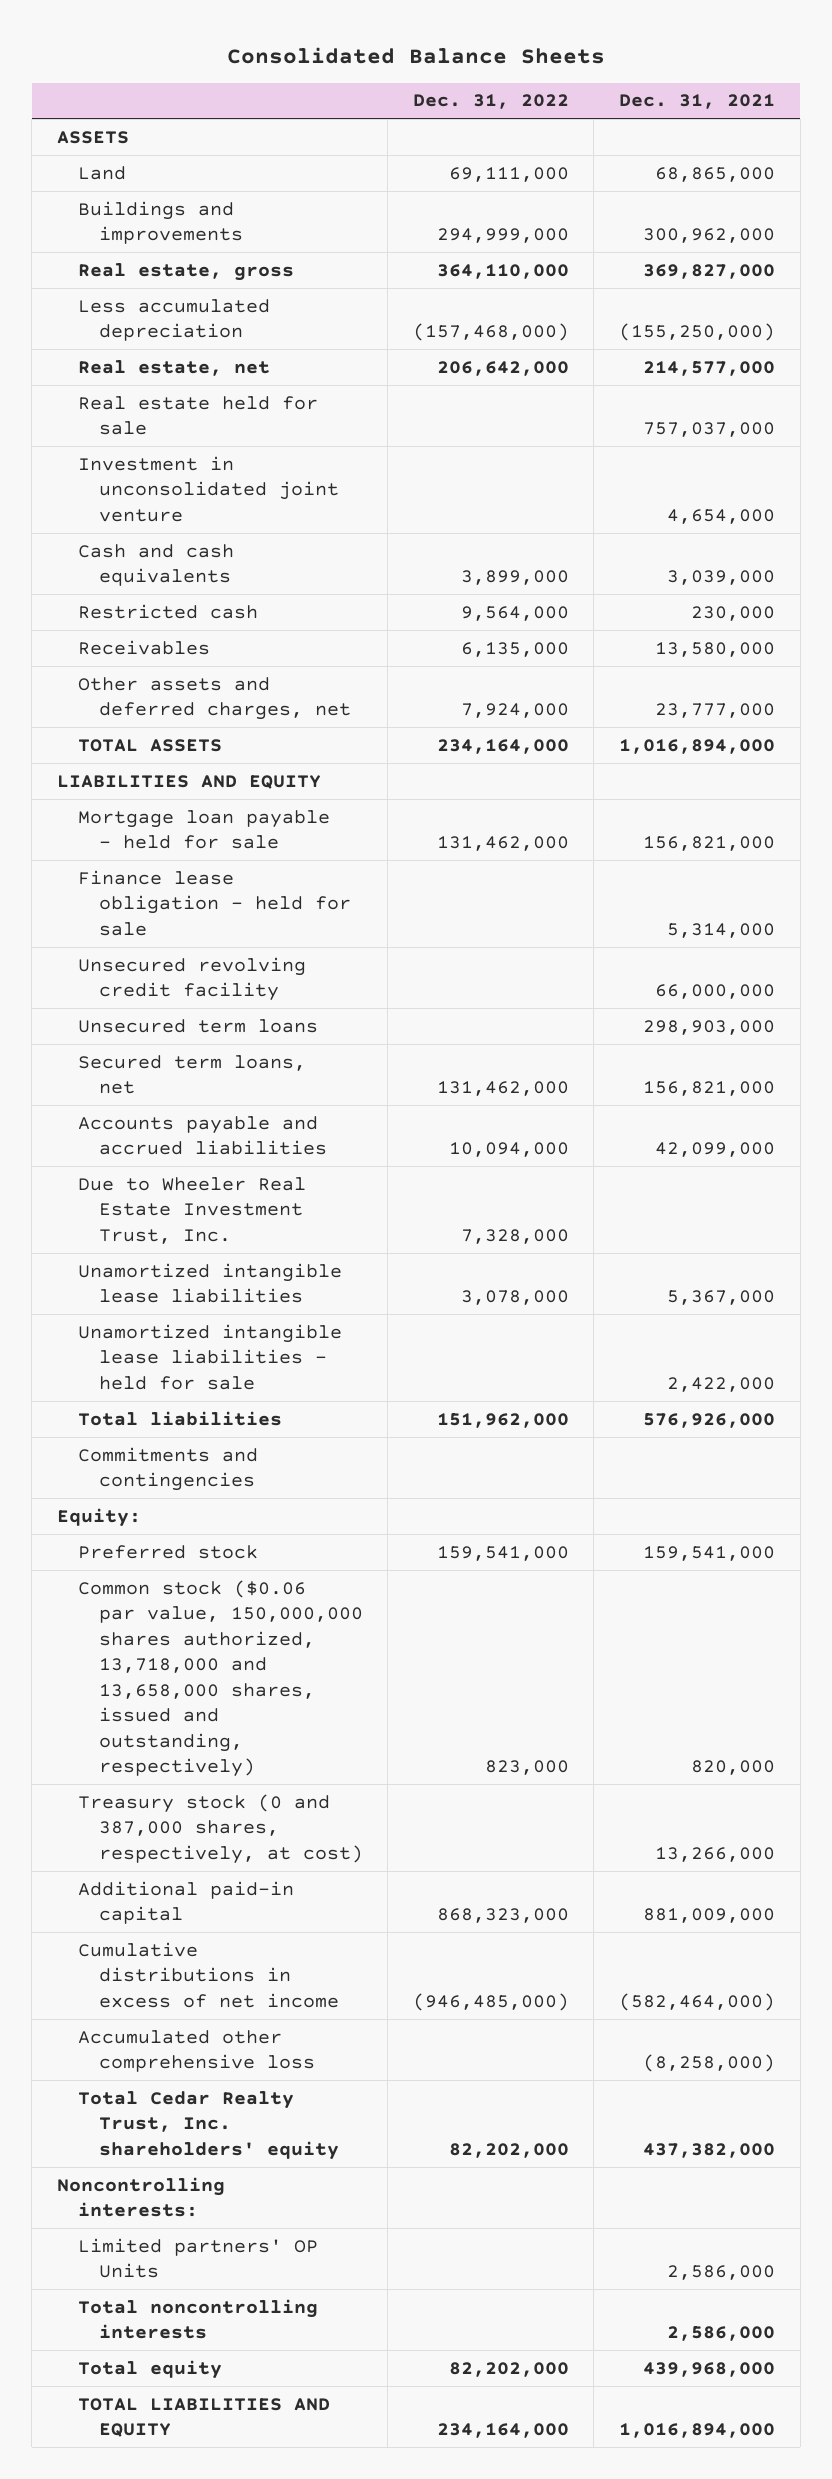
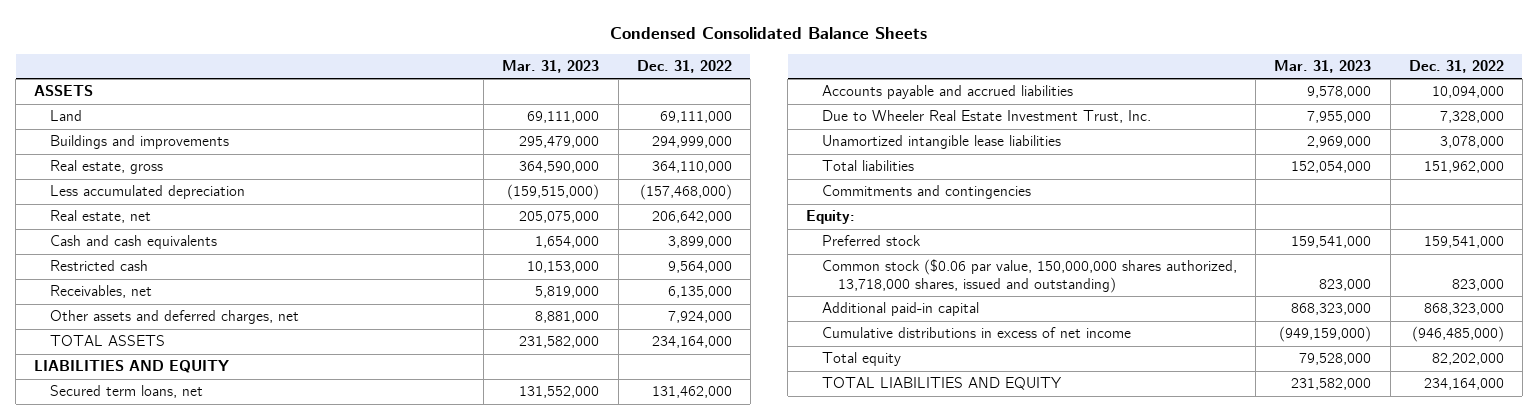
- Consolidated Balance Sheets
+ Condensed Consolidated Balance Sheets
- | Dec. 31, 2022 | Dec. 31, 2021
+ | Mar. 31, 2023 | Dec. 31, 2022
- Real estate held for sale | | 757,037,000
- Investment in unconsolidated joint venture | | 4,654,000
- Receivables | 6,135,000 | 13,580,000
+ Receivables, net | 5,819,000 | 6,135,000
- Mortgage loan payable - held for sale | 131,462,000 | 156,821,000
- Finance lease obligation - held for sale | | 5,314,000
- Unsecured revolving credit facility | | 66,000,000
- Unsecured term loans | | 298,903,000
- Unamortized intangible lease liabilities - held for sale | | 2,422,000
- Common stock ($0.06 par value, 150,000,000 shares authorized, 13,718,000 and 13,658,000 shares, issued and outstanding, respectively) | 823,000 | 820,000
- Treasury stock (0 and 387,000 shares, respectively, at cost) | | 13,266,000
+ Common stock ($0.06 par value, 150,000,000 shares authorized, 13,718,000 shares, issued and outstanding) | 823,000 | 823,000
- Accumulated other comprehensive loss | | (8,258,000)
- Total Cedar Realty Trust, Inc. shareholders' equity | 82,202,000 | 437,382,000
- Noncontrolling interests:
- Limited partners' OP Units | | 2,586,000
- Total noncontrolling interests | | 2,586,000

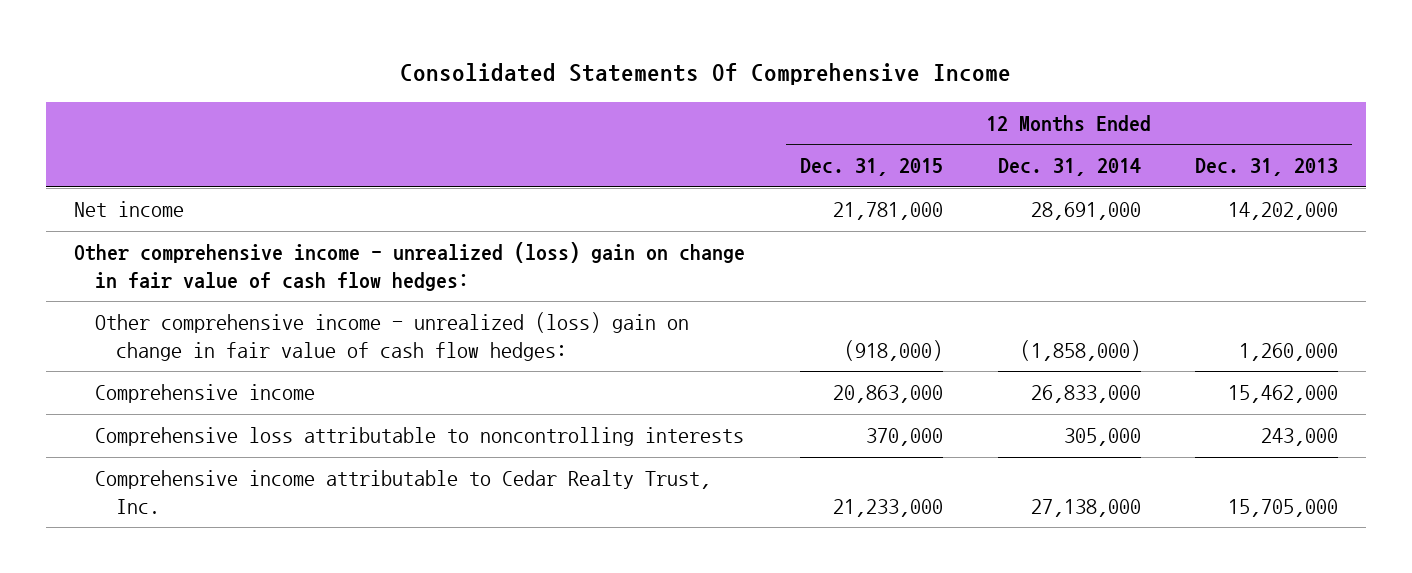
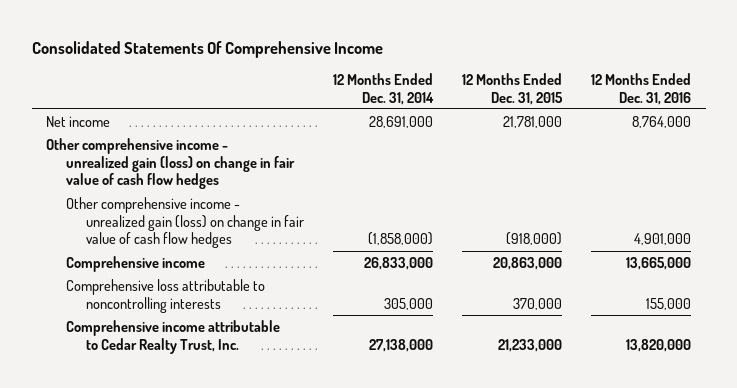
- | 12 Months Ended Dec. 31, 2015 | 12 Months Ended Dec. 31, 2014 | 12 Months Ended Dec. 31, 2013
+ | 12 Months Ended Dec. 31, 2014 | 12 Months Ended Dec. 31, 2015 | 12 Months Ended Dec. 31, 2016
- Other comprehensive income - unrealized (loss) gain on change in fair value of cash flow hedges:
- Other comprehensive income - unrealized (loss) gain on change in fair value of cash flow hedges: | (918,000) | (1,858,000) | 1,260,000
+ Other comprehensive income - unrealized gain (loss) on change in fair value of cash flow hedges
+ Other comprehensive income - unrealized gain (loss) on change in fair value of cash flow hedges | (1,858,000) | (918,000) | 4,901,000

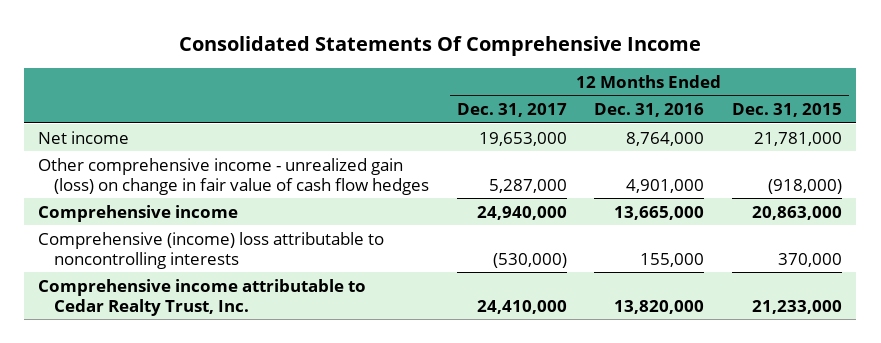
- | 12 Months Ended Dec. 31, 2014 | 12 Months Ended Dec. 31, 2015 | 12 Months Ended Dec. 31, 2016
+ | 12 Months Ended Dec. 31, 2017 | 12 Months Ended Dec. 31, 2016 | 12 Months Ended Dec. 31, 2015
- Other comprehensive income - unrealized gain (loss) on change in fair value of cash flow hedges
- Comprehensive loss attributable to noncontrolling interests | 305,000 | 370,000 | 155,000
+ Comprehensive (income) loss attributable to noncontrolling interests | (530,000) | 155,000 | 370,000

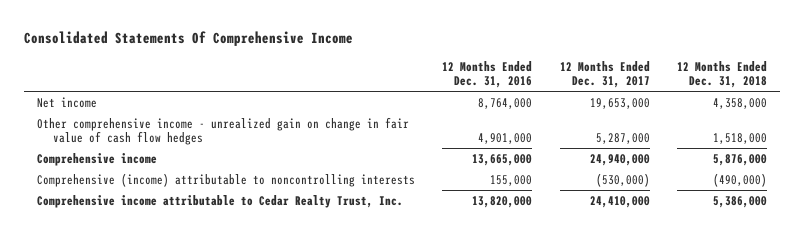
- | 12 Months Ended Dec. 31, 2017 | 12 Months Ended Dec. 31, 2016 | 12 Months Ended Dec. 31, 2015
+ | 12 Months Ended Dec. 31, 2016 | 12 Months Ended Dec. 31, 2017 | 12 Months Ended Dec. 31, 2018
- Other comprehensive income - unrealized gain (loss) on change in fair value of cash flow hedges | 5,287,000 | 4,901,000 | (918,000)
+ Other comprehensive income - unrealized gain on change in fair value of cash flow hedges | 4,901,000 | 5,287,000 | 1,518,000
- Comprehensive (income) loss attributable to noncontrolling interests | (530,000) | 155,000 | 370,000
+ Comprehensive (income) attributable to noncontrolling interests | 155,000 | (530,000) | (490,000)

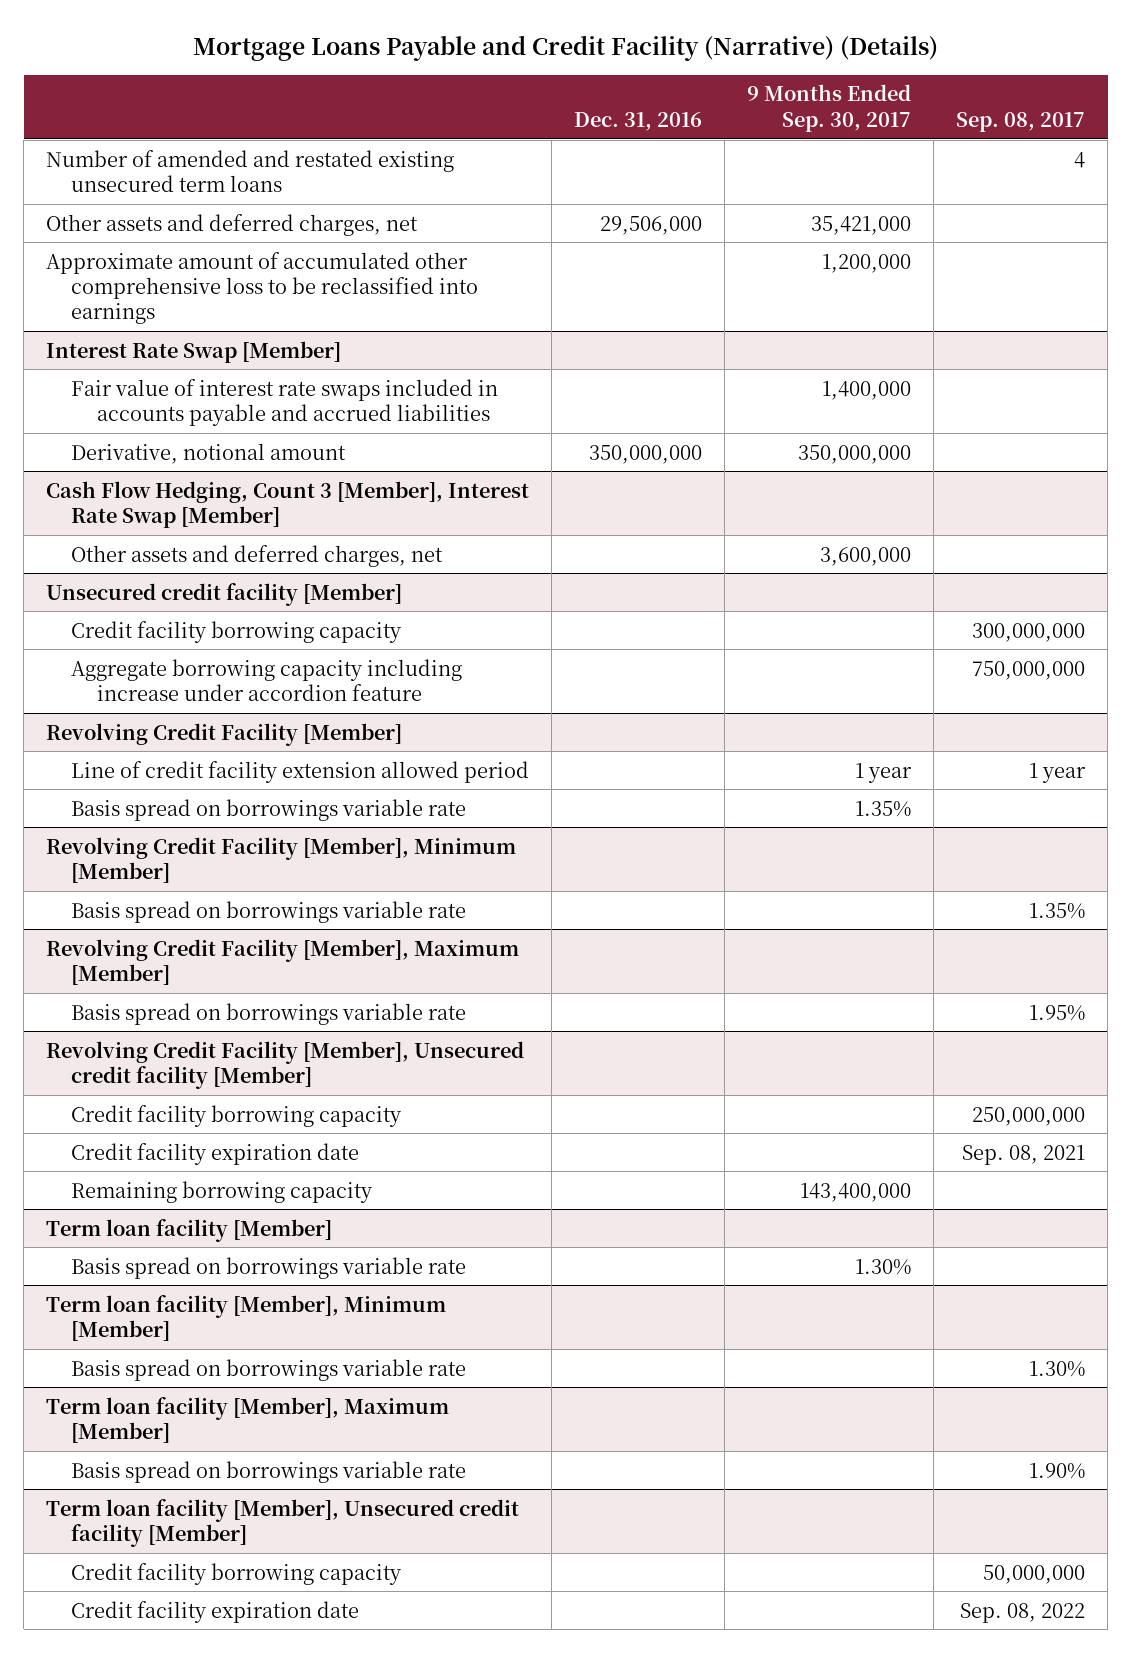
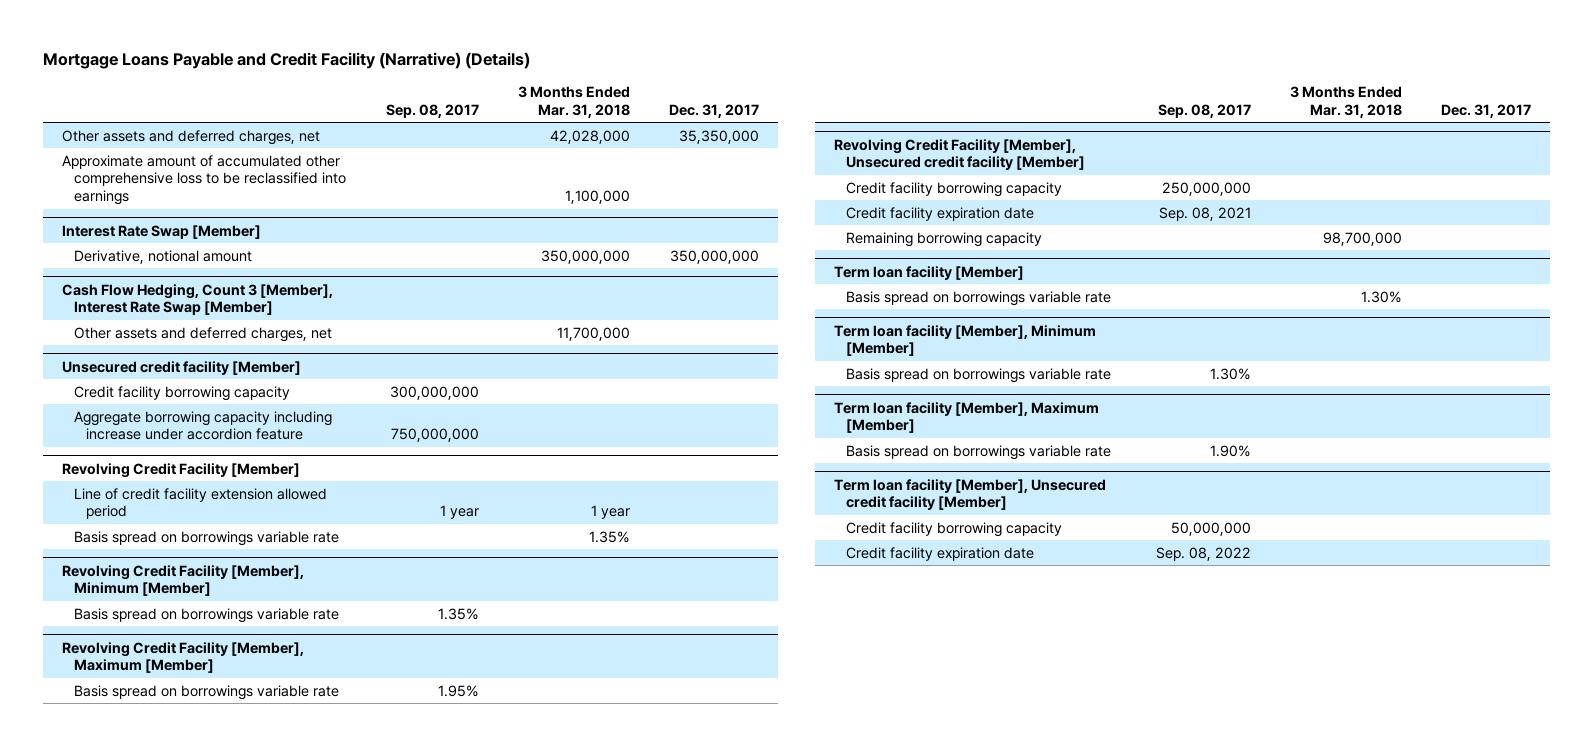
- | Dec. 31, 2016 | 9 Months Ended Sep. 30, 2017 | Sep. 08, 2017
+ | Sep. 08, 2017 | 3 Months Ended Mar. 31, 2018 | Dec. 31, 2017
- Number of amended and restated existing unsecured term loans | | | 4
@ Interest Rate Swap [Member]
- Fair value of interest rate swaps included in accounts payable and accrued liabilities | | 1,400,000 |

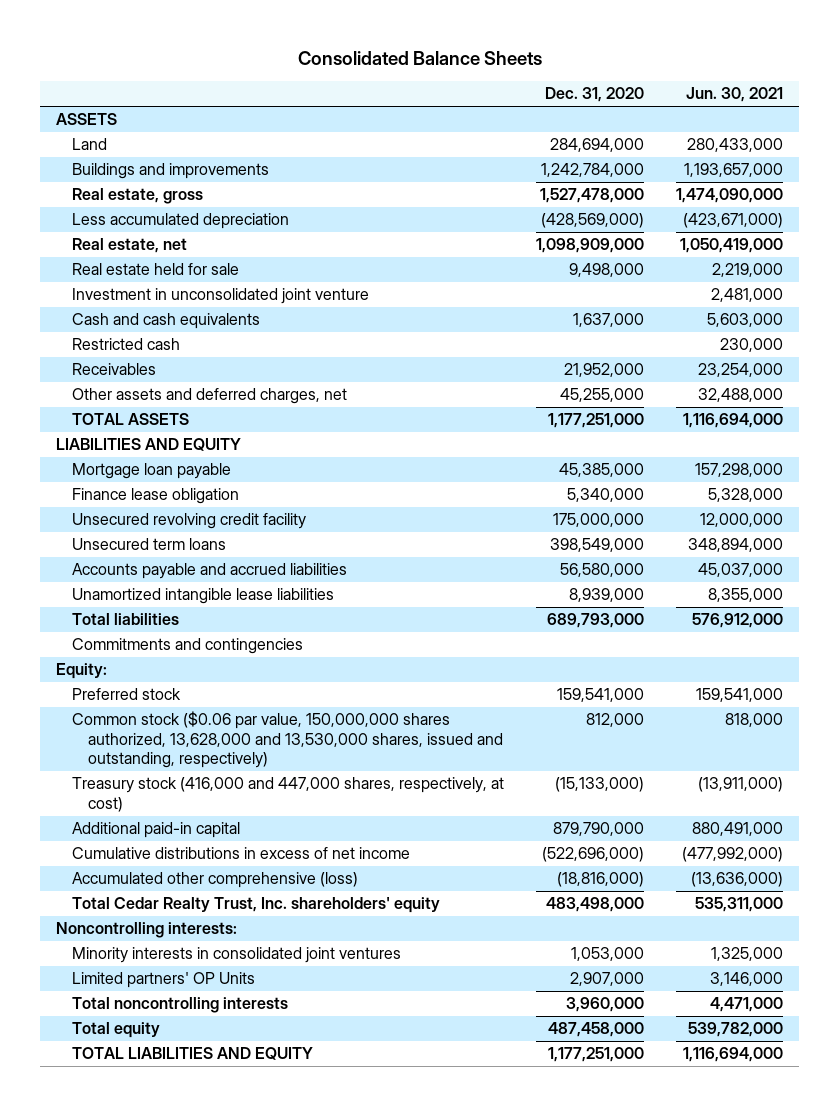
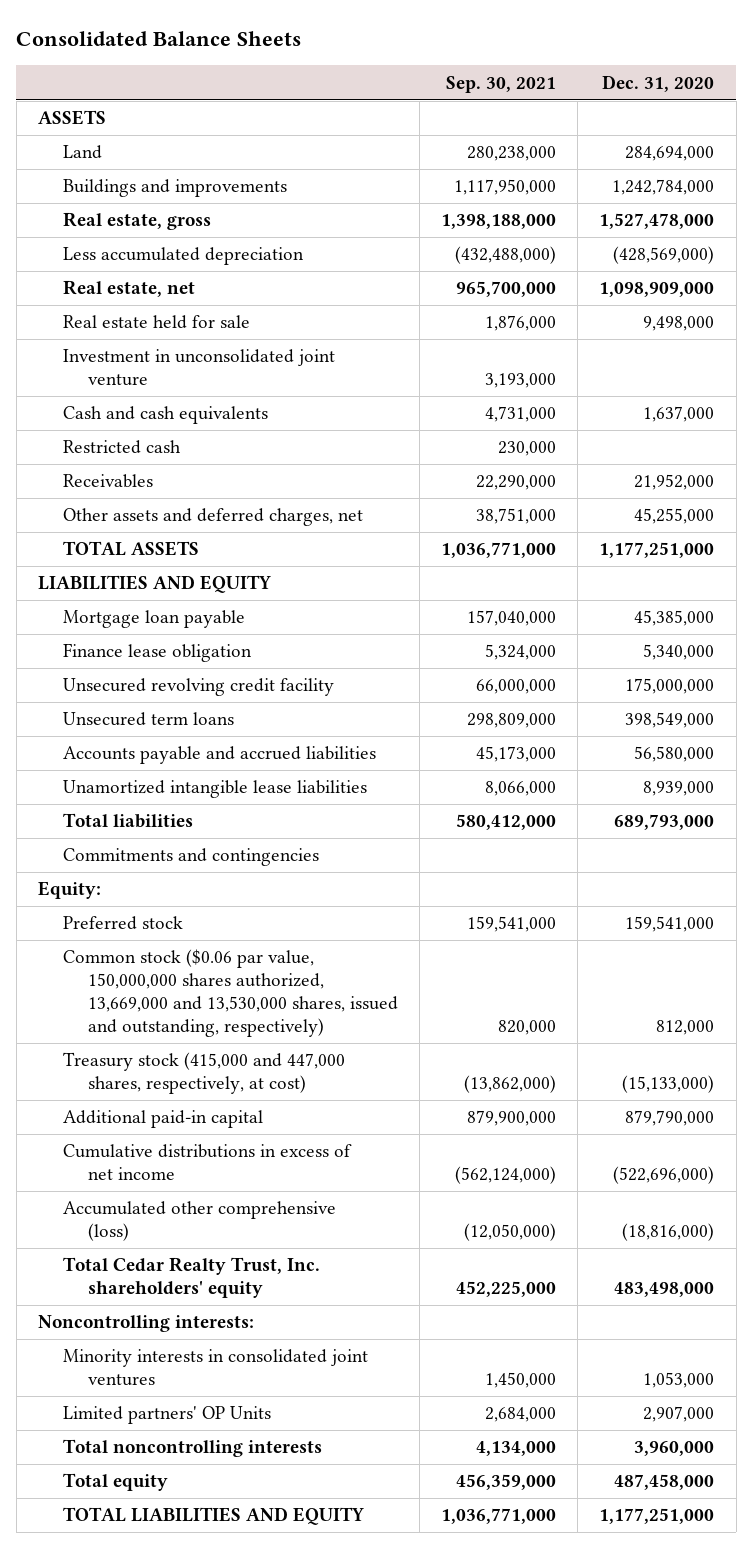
- | Dec. 31, 2020 | Jun. 30, 2021
+ | Sep. 30, 2021 | Dec. 31, 2020
- Common stock ($0.06 par value, 150,000,000 shares authorized, 13,628,000 and 13,530,000 shares, issued and outstanding, respectively) | 812,000 | 818,000
- Treasury stock (416,000 and 447,000 shares, respectively, at cost) | (15,133,000) | (13,911,000)
+ Common stock ($0.06 par value, 150,000,000 shares authorized, 13,669,000 and 13,530,000 shares, issued and outstanding, respectively) | 820,000 | 812,000
+ Treasury stock (415,000 and 447,000 shares, respectively, at cost) | (13,862,000) | (15,133,000)

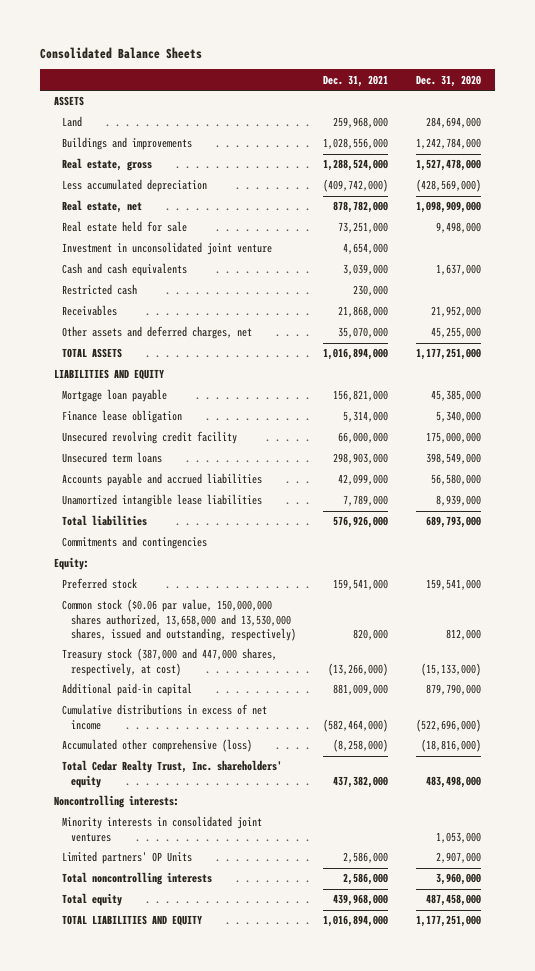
- | Sep. 30, 2021 | Dec. 31, 2020
+ | Dec. 31, 2021 | Dec. 31, 2020
- Common stock ($0.06 par value, 150,000,000 shares authorized, 13,669,000 and 13,530,000 shares, issued and outstanding, respectively) | 820,000 | 812,000
- Treasury stock (415,000 and 447,000 shares, respectively, at cost) | (13,862,000) | (15,133,000)
+ Common stock ($0.06 par value, 150,000,000 shares authorized, 13,658,000 and 13,530,000 shares, issued and outstanding, respectively) | 820,000 | 812,000
+ Treasury stock (387,000 and 447,000 shares, respectively, at cost) | (13,266,000) | (15,133,000)

